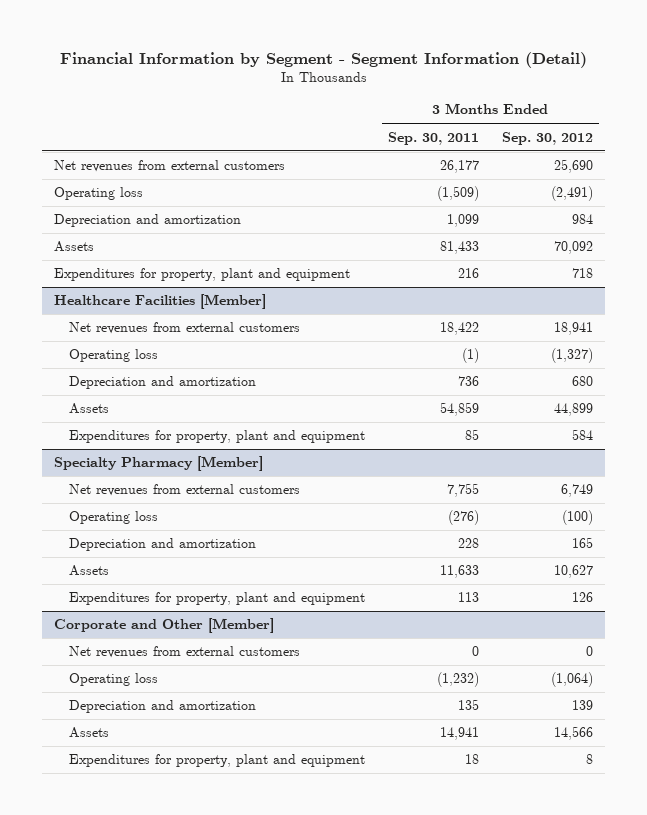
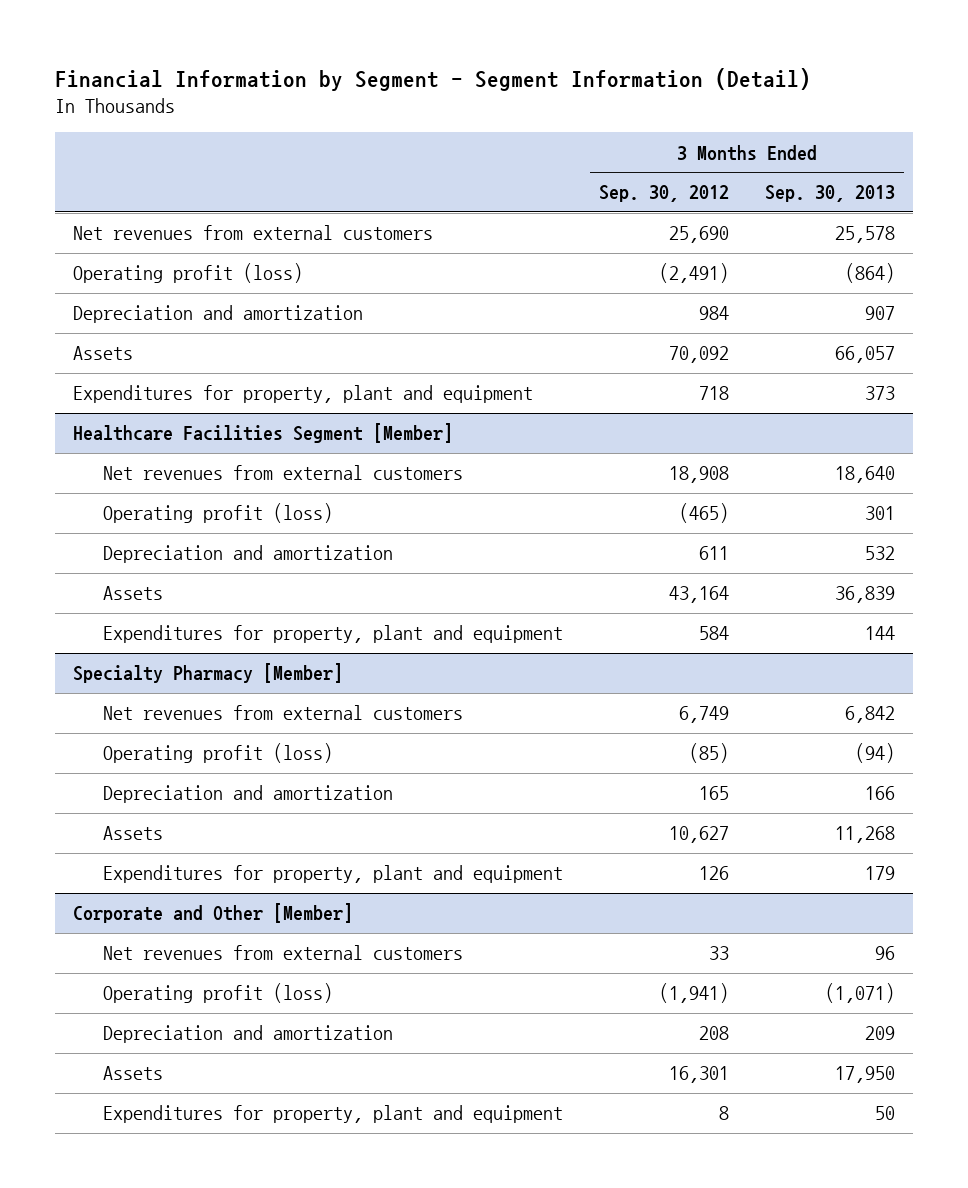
- | 3 Months Ended Sep. 30, 2011 | 3 Months Ended Sep. 30, 2012
+ | 3 Months Ended Sep. 30, 2012 | 3 Months Ended Sep. 30, 2013
- Operating loss | (1,509) | (2,491)
+ Operating profit (loss) | (2,491) | (864)
- Healthcare Facilities [Member]
- Net revenues from external customers | 18,422 | 18,941
- Operating loss | (1) | (1,327)
- Depreciation and amortization | 736 | 680
- Assets | 54,859 | 44,899
+ Healthcare Facilities Segment [Member]
+ Net revenues from external customers | 18,908 | 18,640
+ Operating profit (loss) | (465) | 301
+ Depreciation and amortization | 611 | 532
+ Assets | 43,164 | 36,839
@ Specialty Pharmacy [Member]
- Operating loss | (276) | (100)
+ Operating profit (loss) | (85) | (94)
@ Corporate and Other [Member]
- Net revenues from external customers | 0 | 0
- Operating loss | (1,232) | (1,064)
- Depreciation and amortization | 135 | 139
- Assets | 14,941 | 14,566
+ Net revenues from external customers | 33 | 96
+ Operating profit (loss) | (1,941) | (1,071)
+ Depreciation and amortization | 208 | 209
+ Assets | 16,301 | 17,950

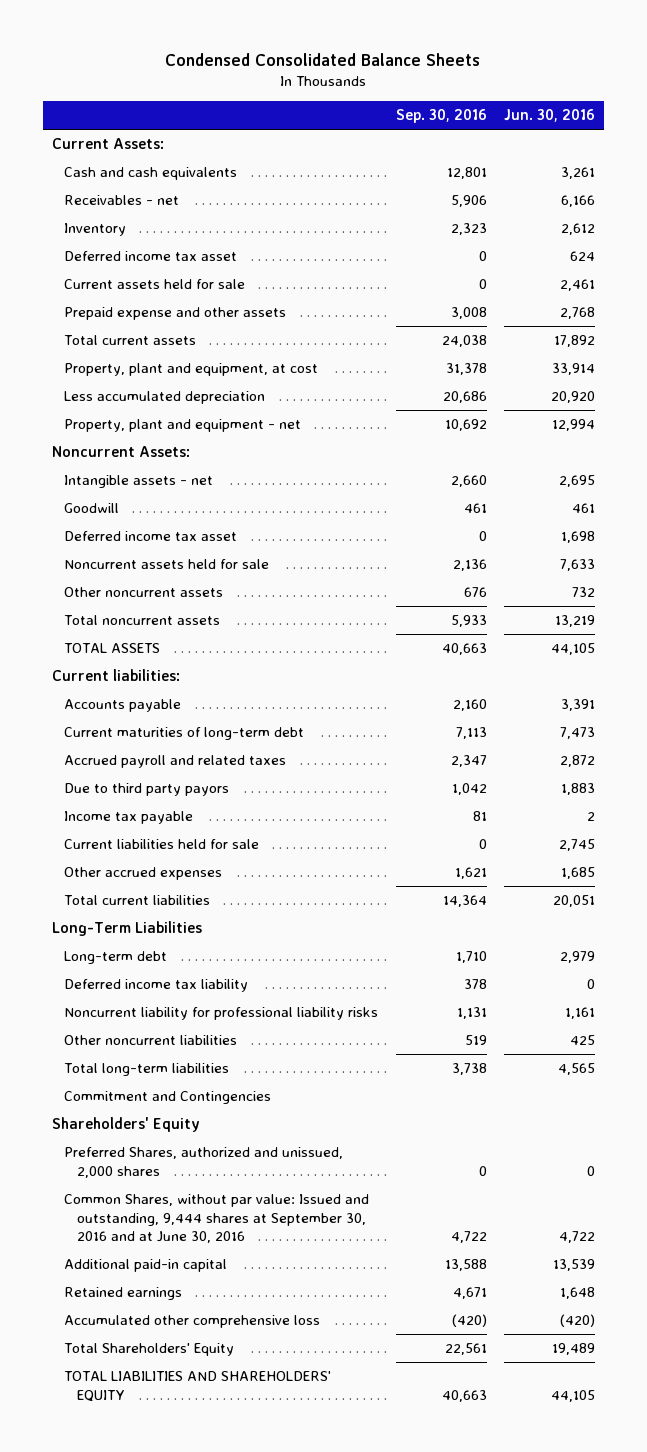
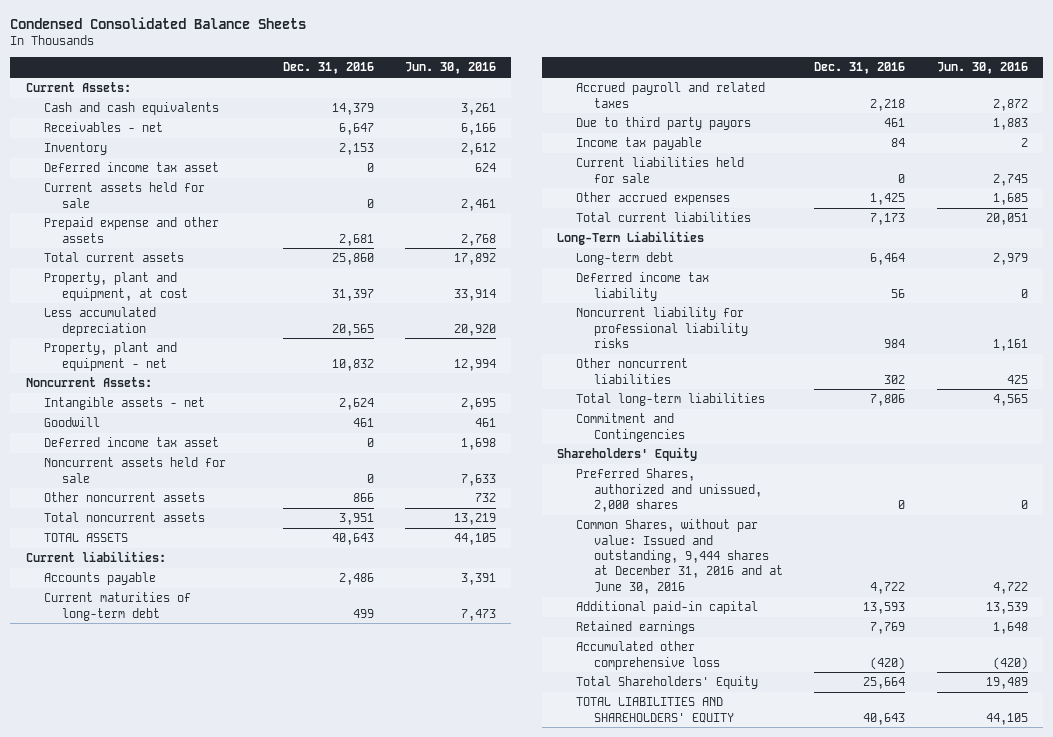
- | Sep. 30, 2016 | Jun. 30, 2016
+ | Dec. 31, 2016 | Jun. 30, 2016
- Common Shares, without par value: Issued and outstanding, 9,444 shares at September 30, 2016 and at June 30, 2016 | 4,722 | 4,722
+ Common Shares, without par value: Issued and outstanding, 9,444 shares at December 31, 2016 and at June 30, 2016 | 4,722 | 4,722

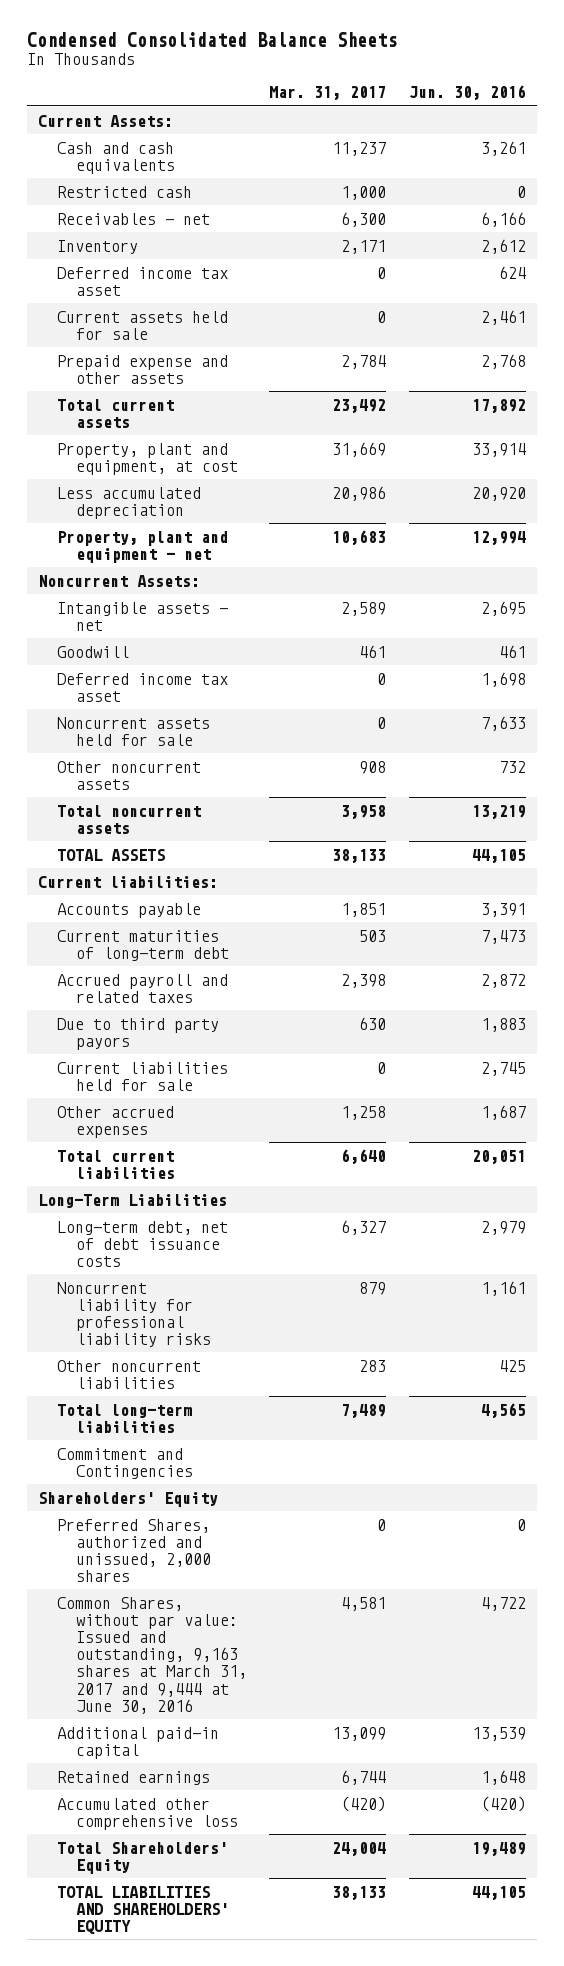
- | Dec. 31, 2016 | Jun. 30, 2016
+ | Mar. 31, 2017 | Jun. 30, 2016
+ Restricted cash | 1,000 | 0
- Income tax payable | 84 | 2
- Other accrued expenses | 1,425 | 1,685
+ Other accrued expenses | 1,258 | 1,687
- Long-term debt | 6,464 | 2,979
- Deferred income tax liability | 56 | 0
+ Long-term debt, net of debt issuance costs | 6,327 | 2,979
- Common Shares, without par value: Issued and outstanding, 9,444 shares at December 31, 2016 and at June 30, 2016 | 4,722 | 4,722
+ Common Shares, without par value: Issued and outstanding, 9,163 shares at March 31, 2017 and 9,444 at June 30, 2016 | 4,581 | 4,722

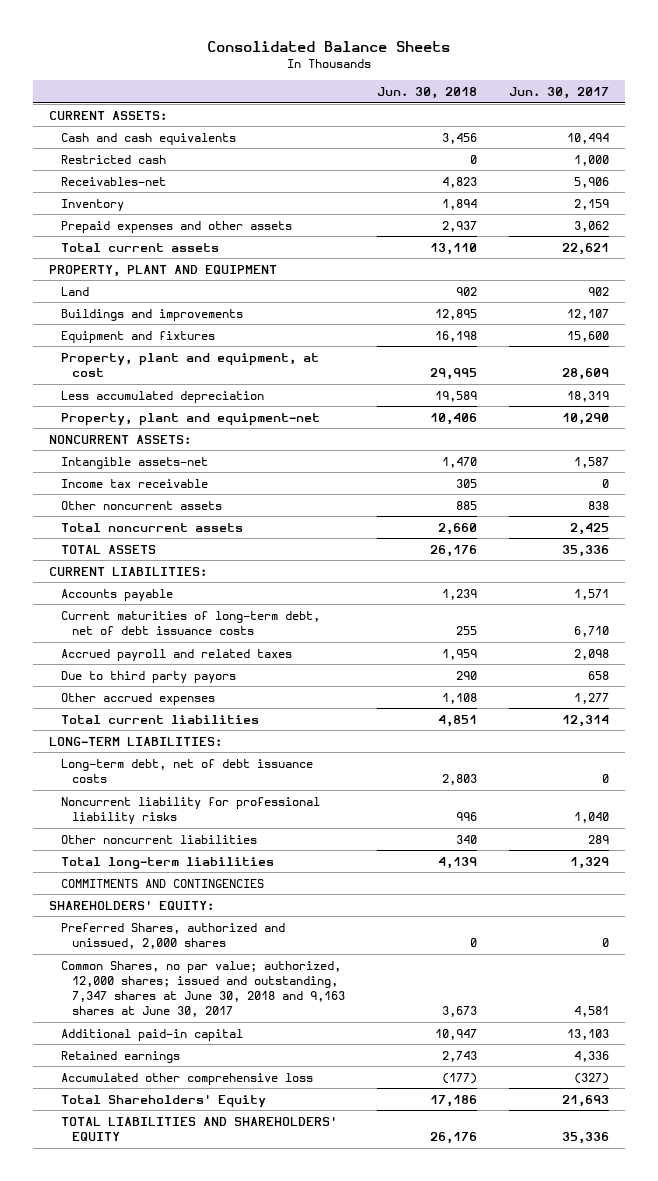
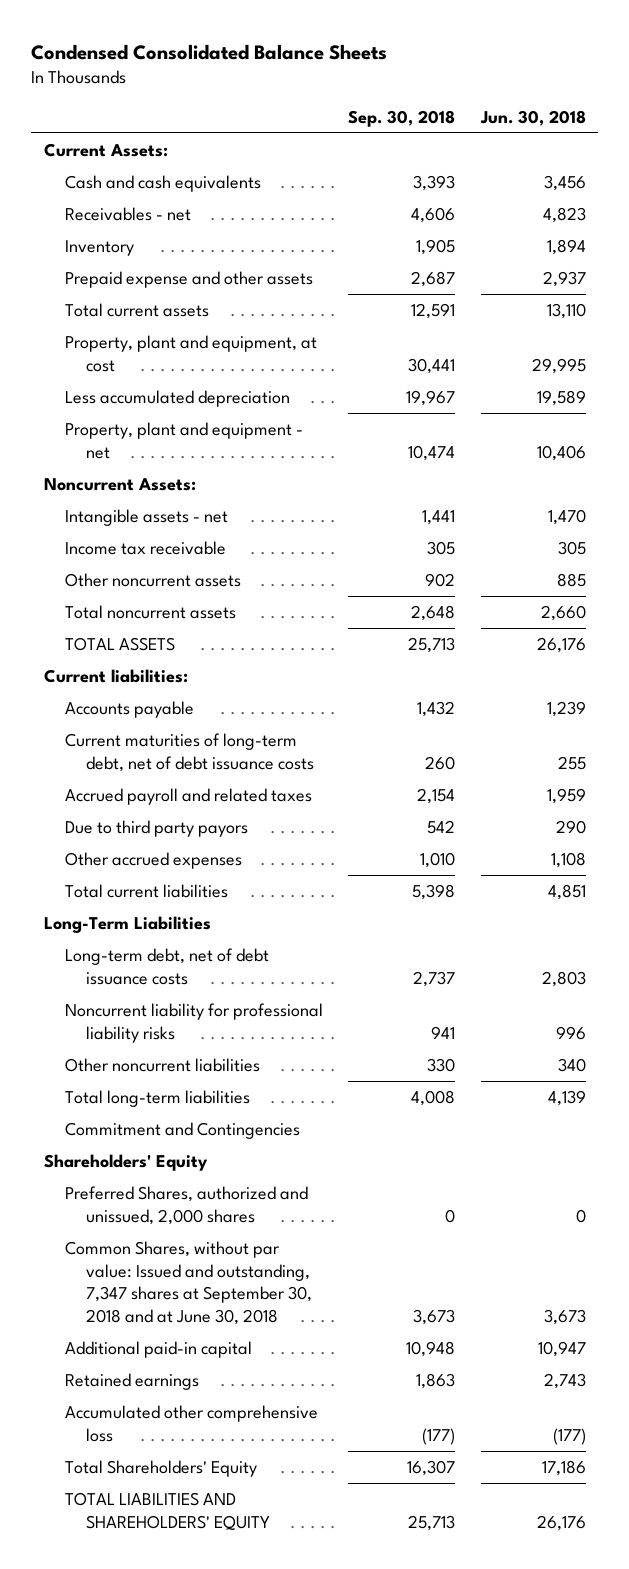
- Consolidated Balance Sheets
+ Condensed Consolidated Balance Sheets
- | Jun. 30, 2018 | Jun. 30, 2017
+ | Sep. 30, 2018 | Jun. 30, 2018
- CURRENT ASSETS:
+ Current Assets:
- Restricted cash | 0 | 1,000
- Receivables-net | 4,823 | 5,906
+ Receivables - net | 4,606 | 4,823
- Prepaid expenses and other assets | 2,937 | 3,062
+ Prepaid expense and other assets | 2,687 | 2,937
- PROPERTY, PLANT AND EQUIPMENT
- Land | 902 | 902
- Buildings and improvements | 12,895 | 12,107
- Equipment and fixtures | 16,198 | 15,600
- Property, plant and equipment-net | 10,406 | 10,290
- NONCURRENT ASSETS:
- Intangible assets-net | 1,470 | 1,587
+ Property, plant and equipment - net | 10,474 | 10,406
+ Noncurrent Assets:
+ Intangible assets - net | 1,441 | 1,470
- CURRENT LIABILITIES:
+ Current liabilities:
- LONG-TERM LIABILITIES:
+ Long-Term Liabilities
- COMMITMENTS AND CONTINGENCIES
- SHAREHOLDERS' EQUITY:
+ Commitment and Contingencies
+ Shareholders' Equity
- Common Shares, no par value; authorized, 12,000 shares; issued and outstanding, 7,347 shares at June 30, 2018 and 9,163 shares at June 30, 2017 | 3,673 | 4,581
+ Common Shares, without par value: Issued and outstanding, 7,347 shares at September 30, 2018 and at June 30, 2018 | 3,673 | 3,673

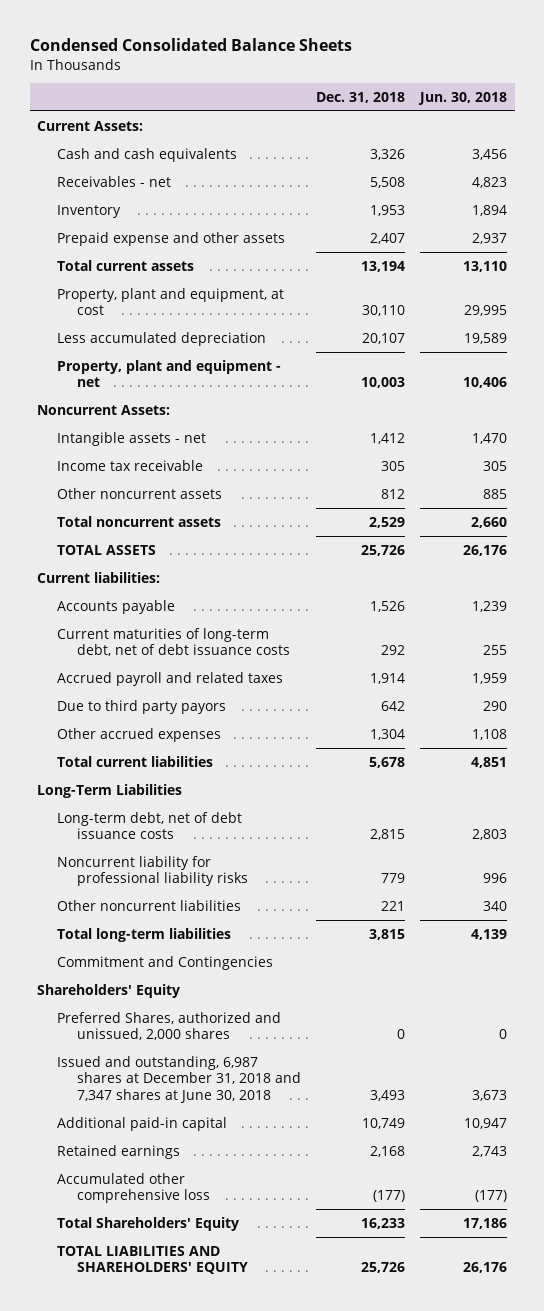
- | Sep. 30, 2018 | Jun. 30, 2018
+ | Dec. 31, 2018 | Jun. 30, 2018
- Common Shares, without par value: Issued and outstanding, 7,347 shares at September 30, 2018 and at June 30, 2018 | 3,673 | 3,673
+ Issued and outstanding, 6,987 shares at December 31, 2018 and 7,347 shares at June 30, 2018 | 3,493 | 3,673

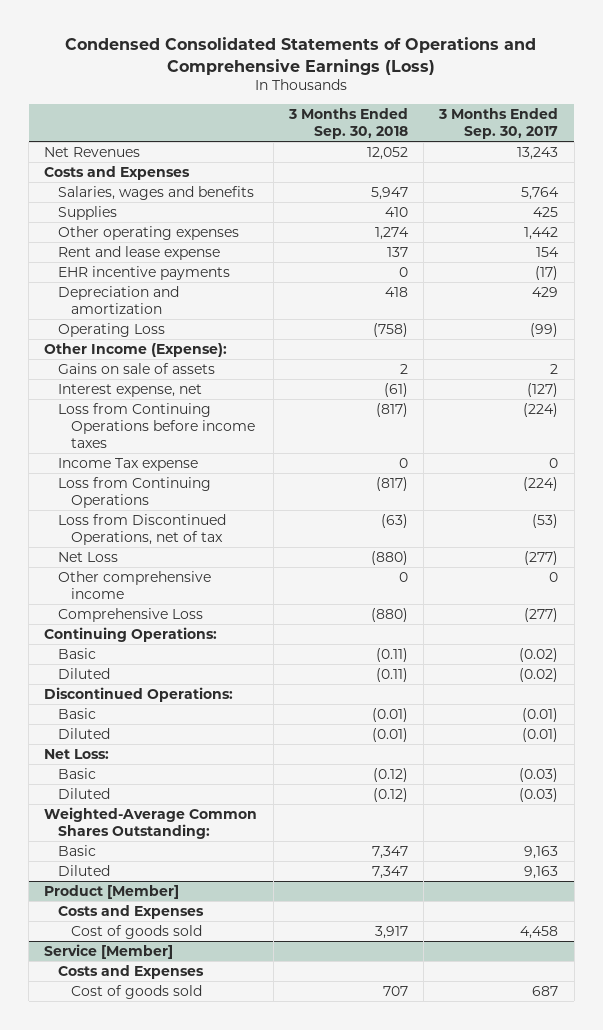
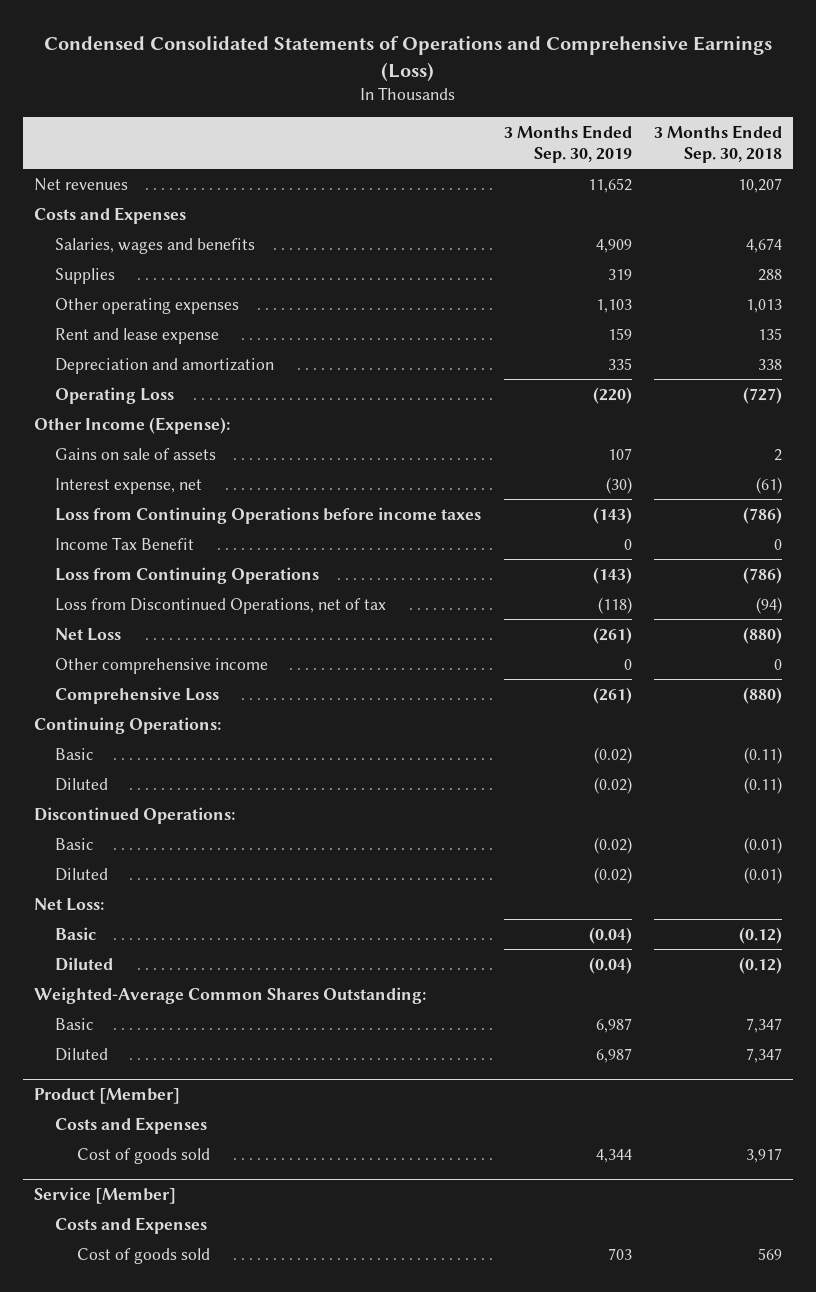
- | 3 Months Ended Sep. 30, 2018 | 3 Months Ended Sep. 30, 2017
+ | 3 Months Ended Sep. 30, 2019 | 3 Months Ended Sep. 30, 2018
- Net Revenues | 12,052 | 13,243
+ Net revenues | 11,652 | 10,207
- Salaries, wages and benefits | 5,947 | 5,764
- Supplies | 410 | 425
- Other operating expenses | 1,274 | 1,442
- Rent and lease expense | 137 | 154
- EHR incentive payments | 0 | (17)
- Depreciation and amortization | 418 | 429
- Operating Loss | (758) | (99)
+ Salaries, wages and benefits | 4,909 | 4,674
+ Supplies | 319 | 288
+ Other operating expenses | 1,103 | 1,013
+ Rent and lease expense | 159 | 135
+ Depreciation and amortization | 335 | 338
+ Operating Loss | (220) | (727)
- Loss from Continuing Operations before income taxes | (817) | (224)
- Income Tax expense | 0 | 0
- Loss from Continuing Operations | (817) | (224)
- Loss from Discontinued Operations, net of tax | (63) | (53)
+ Loss from Continuing Operations before income taxes | (143) | (786)
+ Income Tax Benefit | 0 | 0
+ Loss from Continuing Operations | (143) | (786)
+ Loss from Discontinued Operations, net of tax | (118) | (94)
@ Service [Member]
- Cost of goods sold | 707 | 687
+ Cost of goods sold | 703 | 569

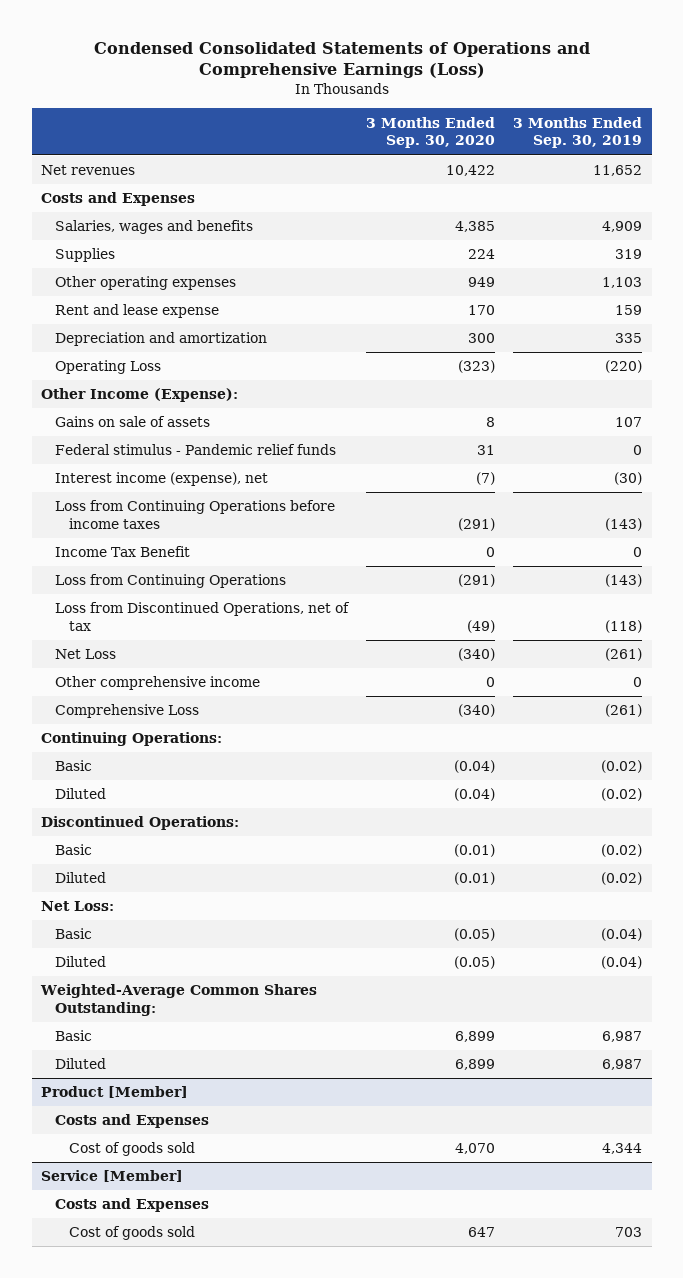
- | 3 Months Ended Sep. 30, 2019 | 3 Months Ended Sep. 30, 2018
+ | 3 Months Ended Sep. 30, 2020 | 3 Months Ended Sep. 30, 2019
- Interest expense, net | (30) | (61)
+ Federal stimulus - Pandemic relief funds | 31 | 0
+ Interest income (expense), net | (7) | (30)

